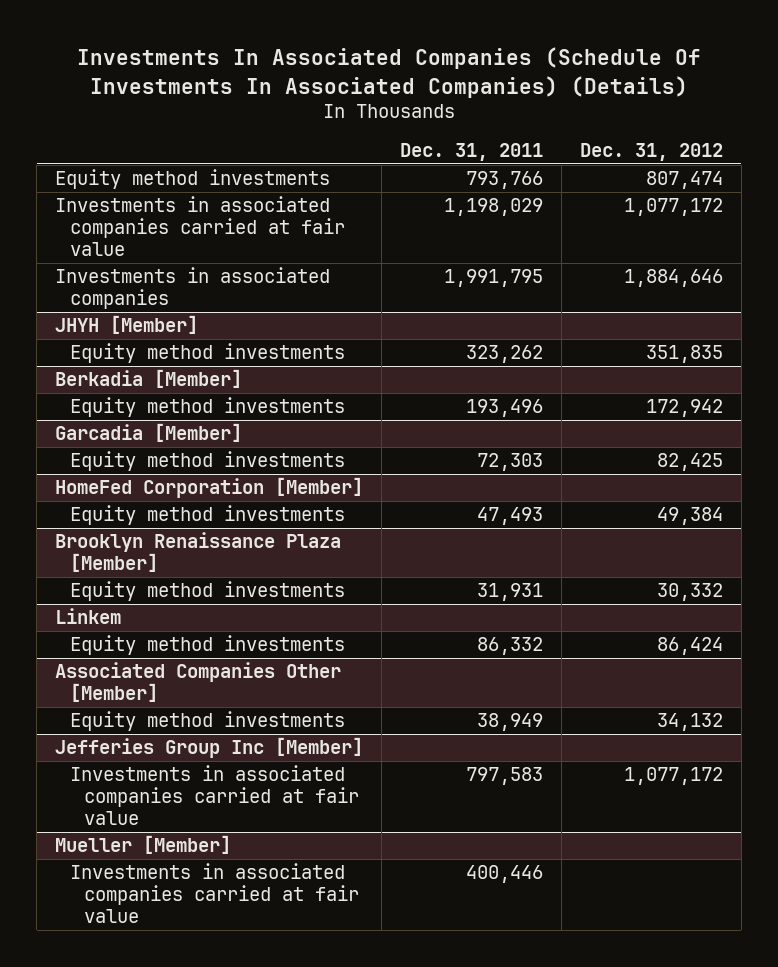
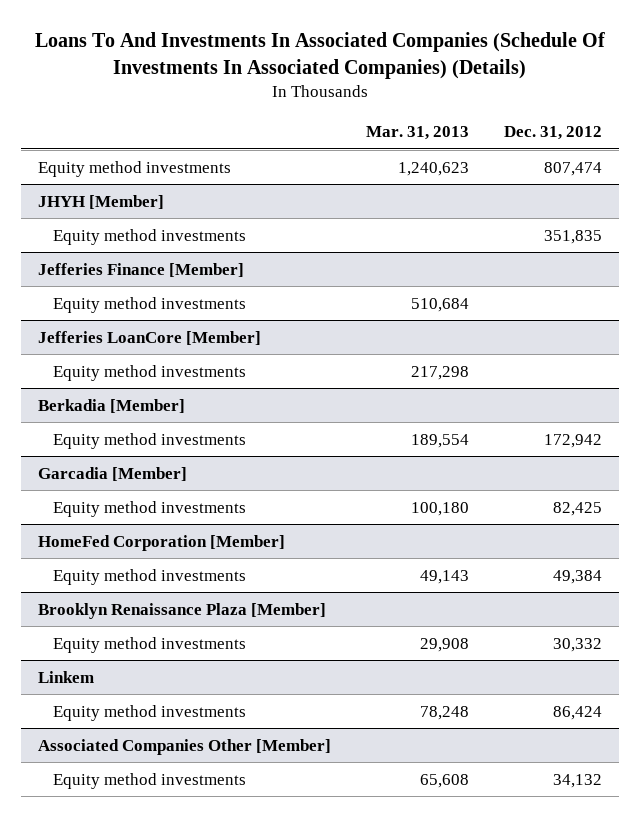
- Investments In Associated Companies (Schedule Of Investments In Associated Companies) (Details)
+ Loans To And Investments In Associated Companies (Schedule Of Investments In Associated Companies) (Details)
- | Dec. 31, 2011 | Dec. 31, 2012
+ | Mar. 31, 2013 | Dec. 31, 2012
- Investments in associated companies carried at fair value | 1,198,029 | 1,077,172
- Investments in associated companies | 1,991,795 | 1,884,646
+ Jefferies Finance [Member]
+ Equity method investments | 510,684 |
+ Jefferies LoanCore [Member]
+ Equity method investments | 217,298 |
- Jefferies Group Inc [Member]
- Investments in associated companies carried at fair value | 797,583 | 1,077,172
- Mueller [Member]
- Investments in associated companies carried at fair value | 400,446 |

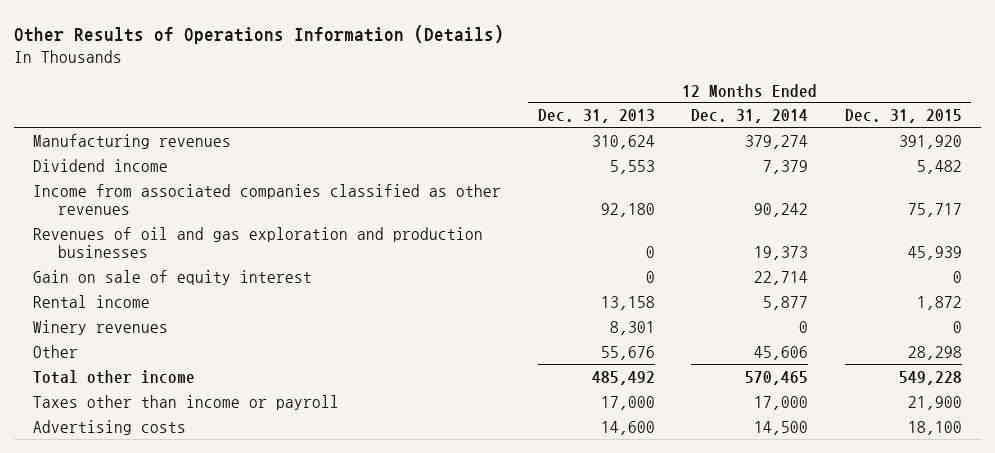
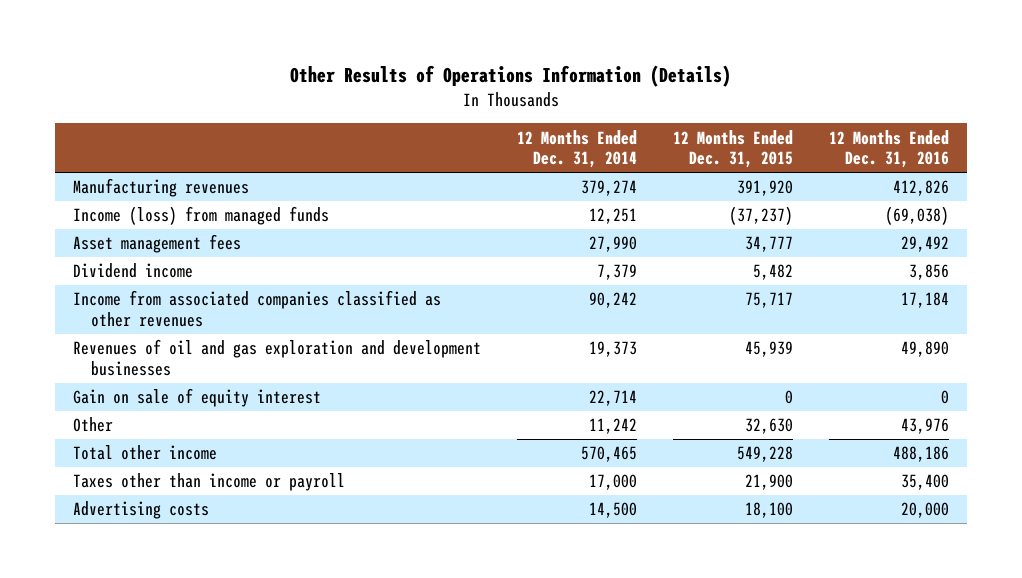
- | 12 Months Ended Dec. 31, 2013 | 12 Months Ended Dec. 31, 2014 | 12 Months Ended Dec. 31, 2015
+ | 12 Months Ended Dec. 31, 2014 | 12 Months Ended Dec. 31, 2015 | 12 Months Ended Dec. 31, 2016
+ Income (loss) from managed funds | 12,251 | (37,237) | (69,038)
+ Asset management fees | 27,990 | 34,777 | 29,492
- Revenues of oil and gas exploration and production businesses | 0 | 19,373 | 45,939
+ Revenues of oil and gas exploration and development businesses | 19,373 | 45,939 | 49,890
- Rental income | 13,158 | 5,877 | 1,872
- Winery revenues | 8,301 | 0 | 0
- Other | 55,676 | 45,606 | 28,298
+ Other | 11,242 | 32,630 | 43,976

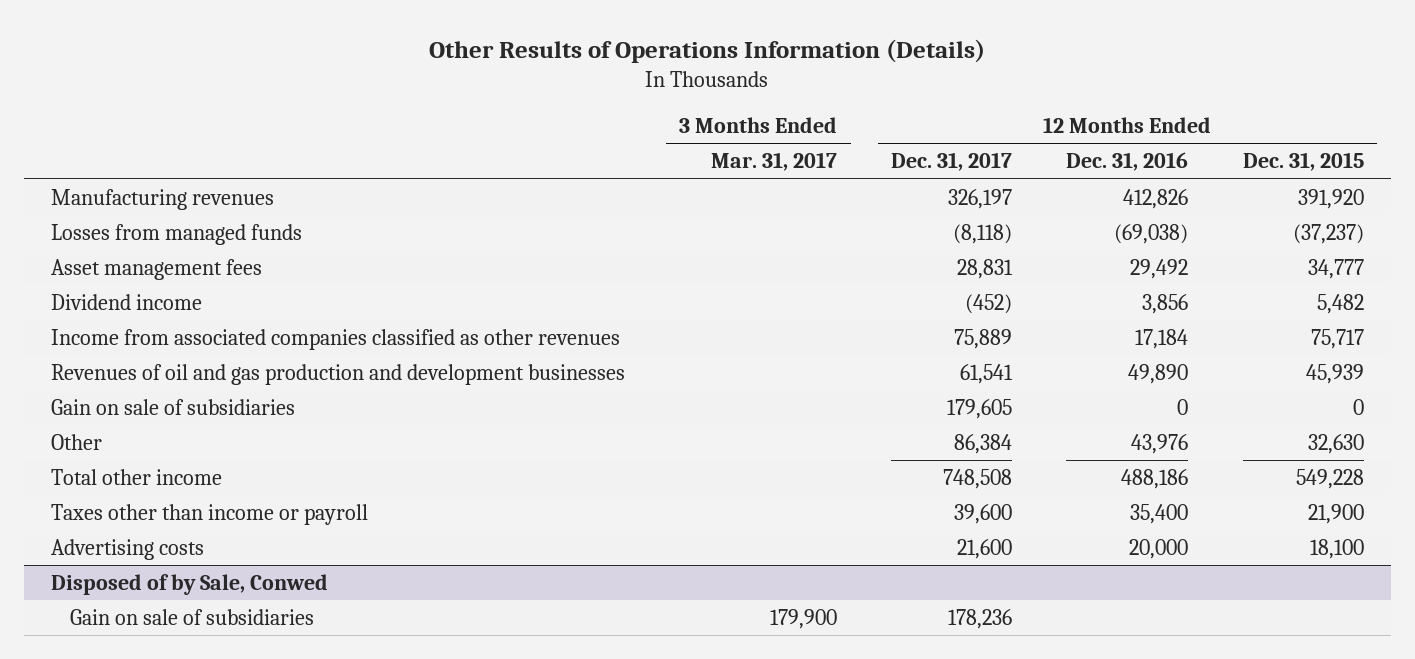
- | 12 Months Ended Dec. 31, 2014 | 12 Months Ended Dec. 31, 2015 | 12 Months Ended Dec. 31, 2016
+ | 3 Months Ended Mar. 31, 2017 | 12 Months Ended Dec. 31, 2017 | 12 Months Ended Dec. 31, 2016 | 12 Months Ended Dec. 31, 2015
- Income (loss) from managed funds | 12,251 | (37,237) | (69,038)
+ Losses from managed funds | | (8,118) | (69,038) | (37,237)
- Revenues of oil and gas exploration and development businesses | 19,373 | 45,939 | 49,890
- Gain on sale of equity interest | 22,714 | 0 | 0
+ Revenues of oil and gas production and development businesses | | 61,541 | 49,890 | 45,939
+ Gain on sale of subsidiaries | | 179,605 | 0 | 0
+ Disposed of by Sale, Conwed
+ Gain on sale of subsidiaries | 179,900 | 178,236 | |

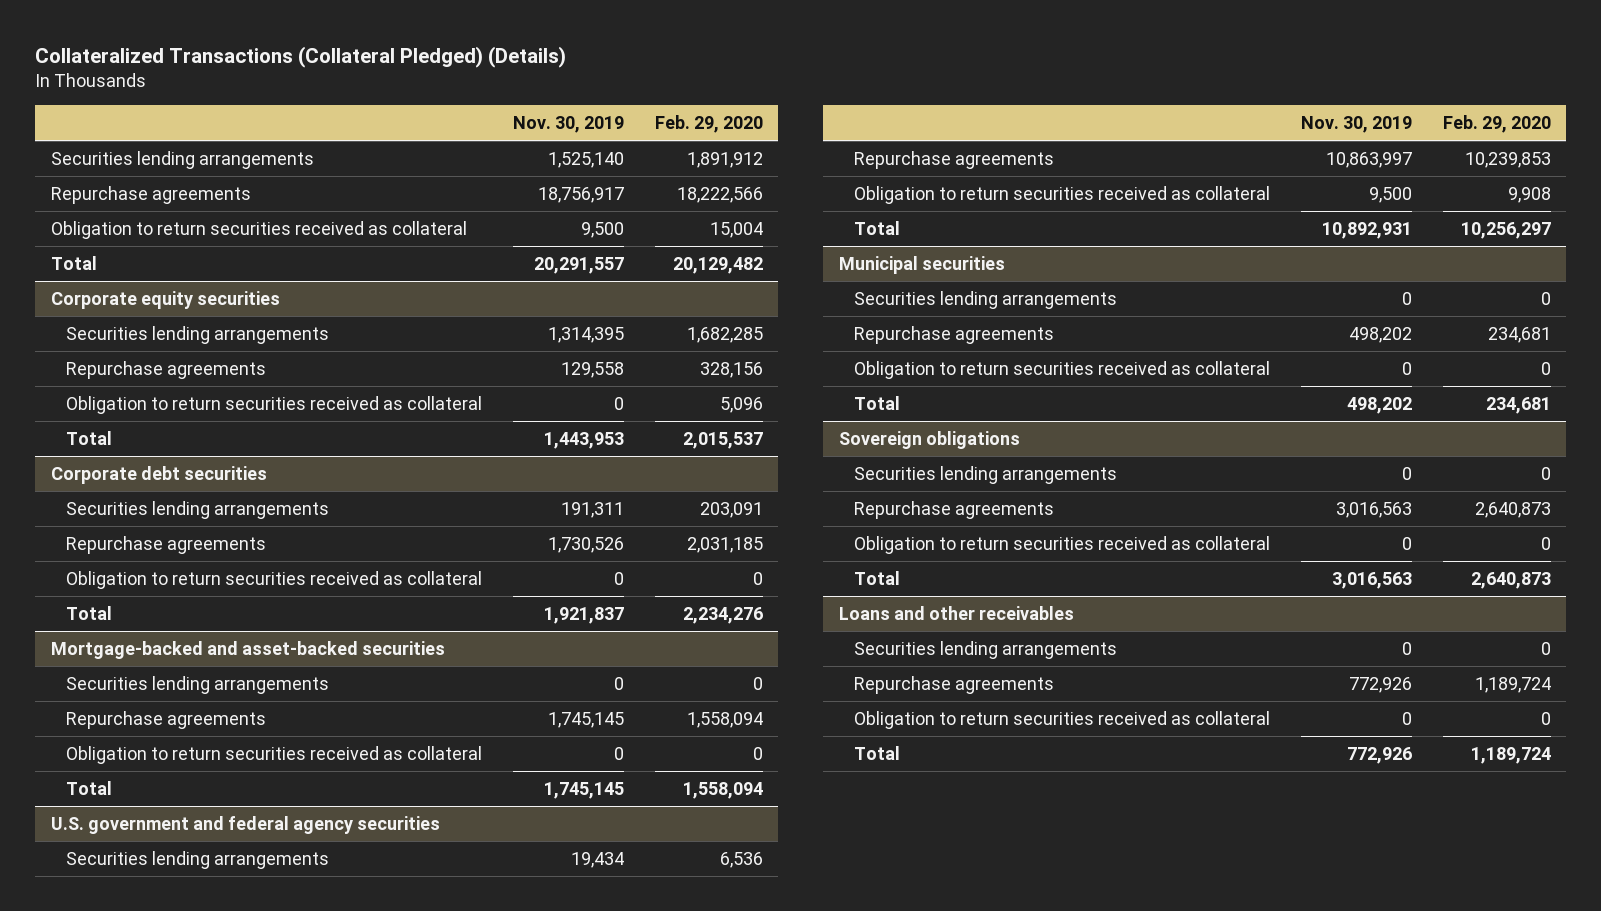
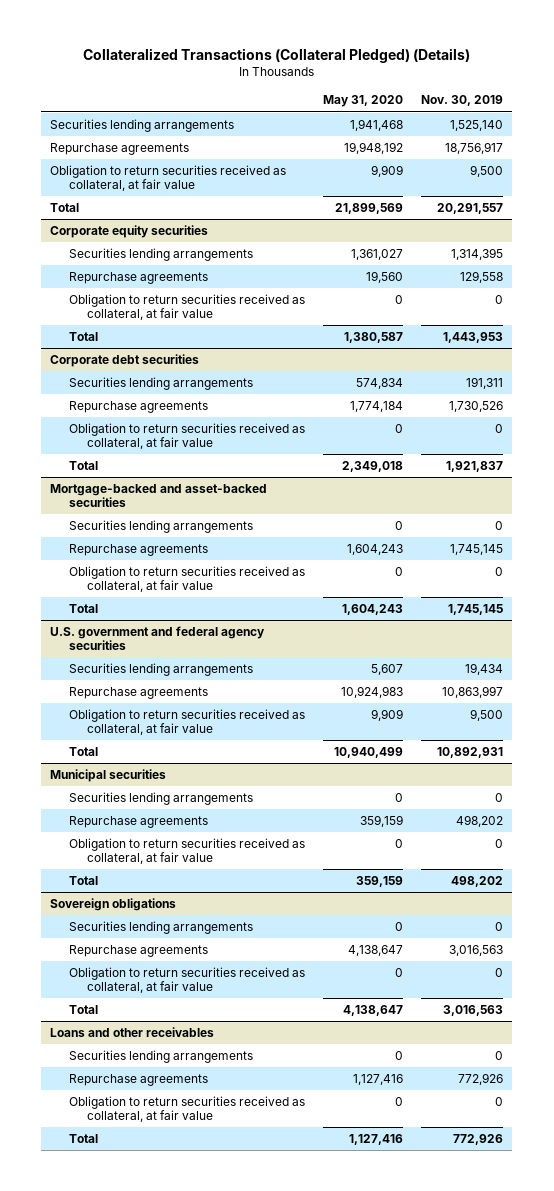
- | Nov. 30, 2019 | Feb. 29, 2020
+ | May 31, 2020 | Nov. 30, 2019
- Obligation to return securities received as collateral | 9,500 | 15,004
+ Obligation to return securities received as collateral, at fair value | 9,909 | 9,500
@ Corporate equity securities
- Obligation to return securities received as collateral | 0 | 5,096
+ Obligation to return securities received as collateral, at fair value | 0 | 0
@ Corporate debt securities
- Obligation to return securities received as collateral | 0 | 0
+ Obligation to return securities received as collateral, at fair value | 0 | 0
@ Mortgage-backed and asset-backed securities
- Obligation to return securities received as collateral | 0 | 0
+ Obligation to return securities received as collateral, at fair value | 0 | 0
@ U.S. government and federal agency securities
- Obligation to return securities received as collateral | 9,500 | 9,908
+ Obligation to return securities received as collateral, at fair value | 9,909 | 9,500
@ Municipal securities
- Obligation to return securities received as collateral | 0 | 0
+ Obligation to return securities received as collateral, at fair value | 0 | 0
@ Sovereign obligations
- Obligation to return securities received as collateral | 0 | 0
+ Obligation to return securities received as collateral, at fair value | 0 | 0
@ Loans and other receivables
- Obligation to return securities received as collateral | 0 | 0
+ Obligation to return securities received as collateral, at fair value | 0 | 0

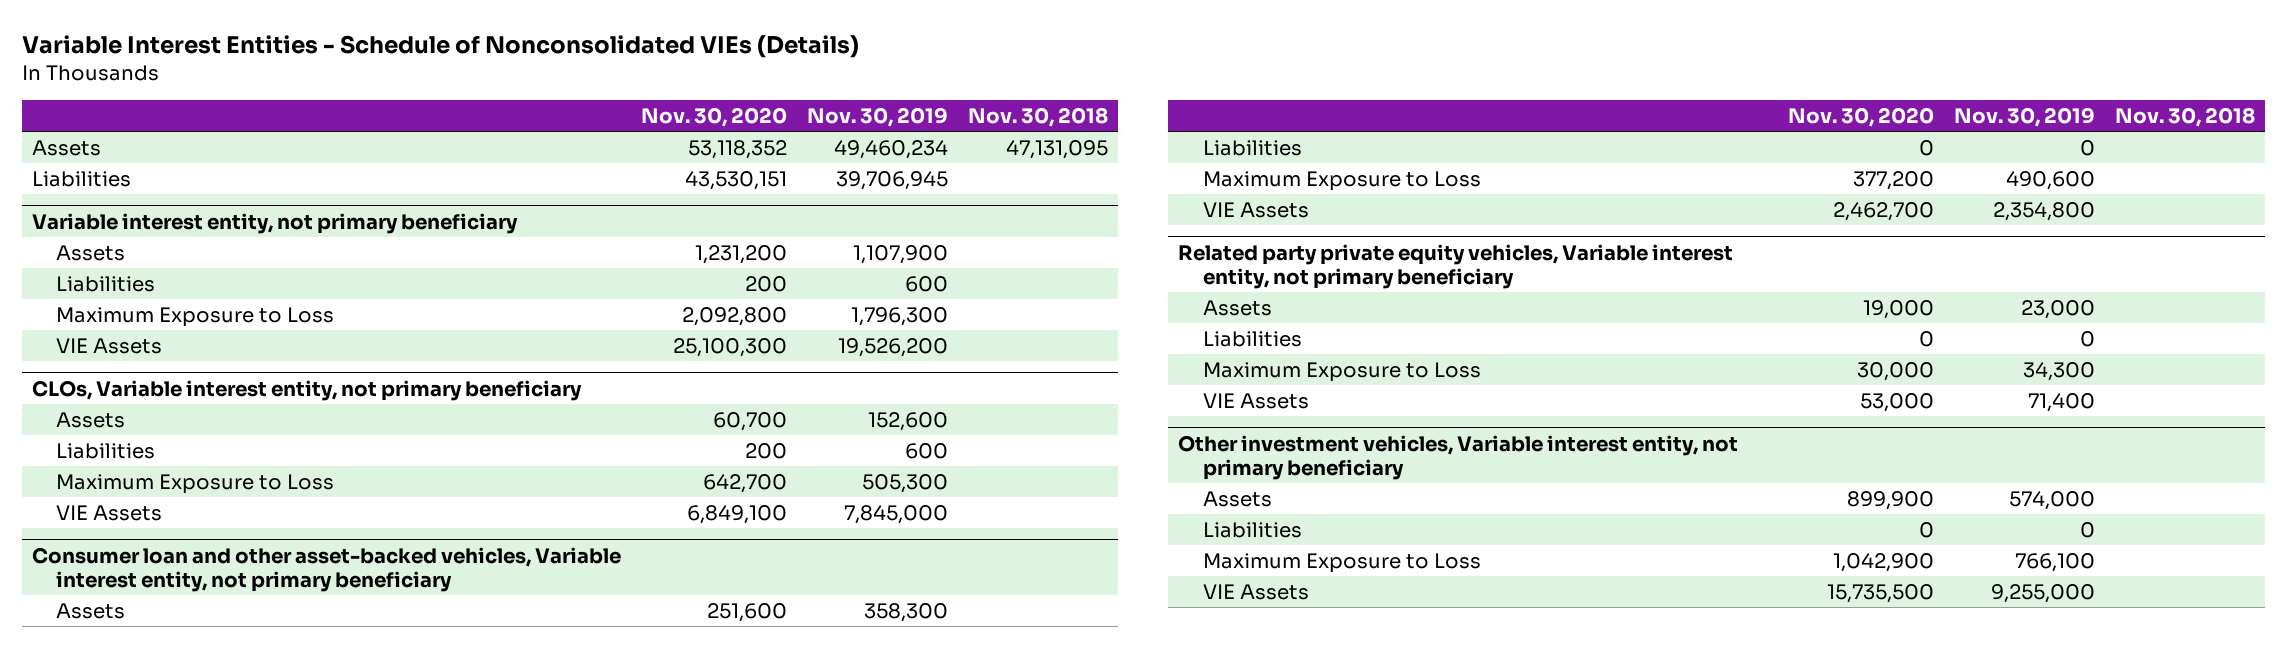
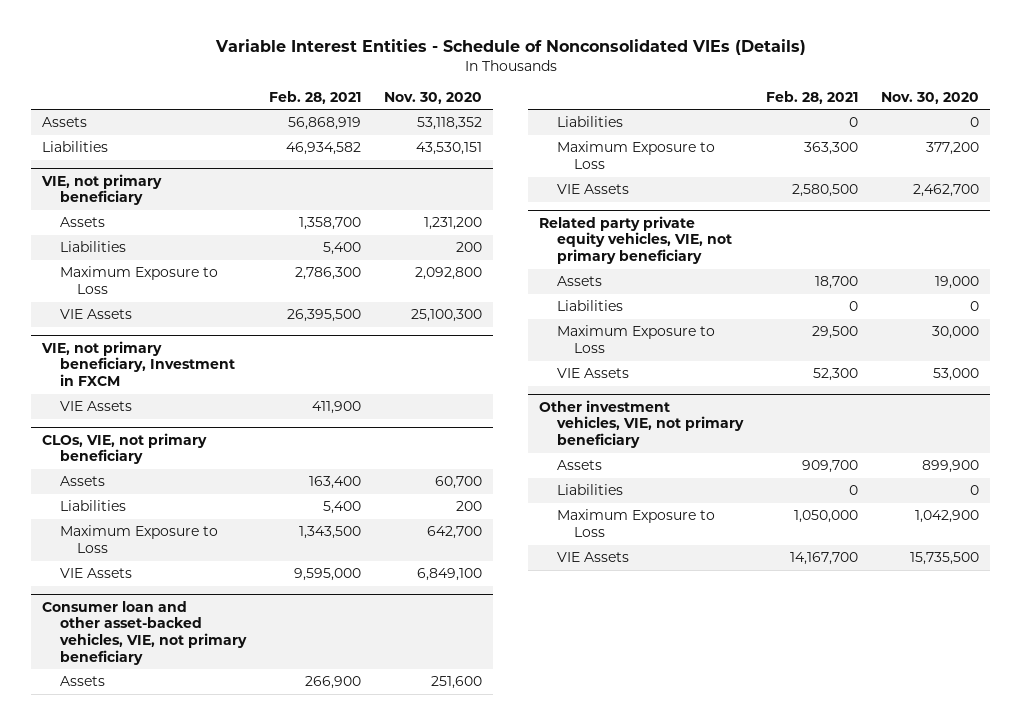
- | Nov. 30, 2020 | Nov. 30, 2019 | Nov. 30, 2018
+ | Feb. 28, 2021 | Nov. 30, 2020
- Variable interest entity, not primary beneficiary
+ VIE, not primary beneficiary
- CLOs, Variable interest entity, not primary beneficiary
+ VIE, not primary beneficiary, Investment in FXCM
+ VIE Assets | 411,900 |
+ CLOs, VIE, not primary beneficiary
- Consumer loan and other asset-backed vehicles, Variable interest entity, not primary beneficiary
+ Consumer loan and other asset-backed vehicles, VIE, not primary beneficiary
- Related party private equity vehicles, Variable interest entity, not primary beneficiary
+ Related party private equity vehicles, VIE, not primary beneficiary
- Other investment vehicles, Variable interest entity, not primary beneficiary
+ Other investment vehicles, VIE, not primary beneficiary

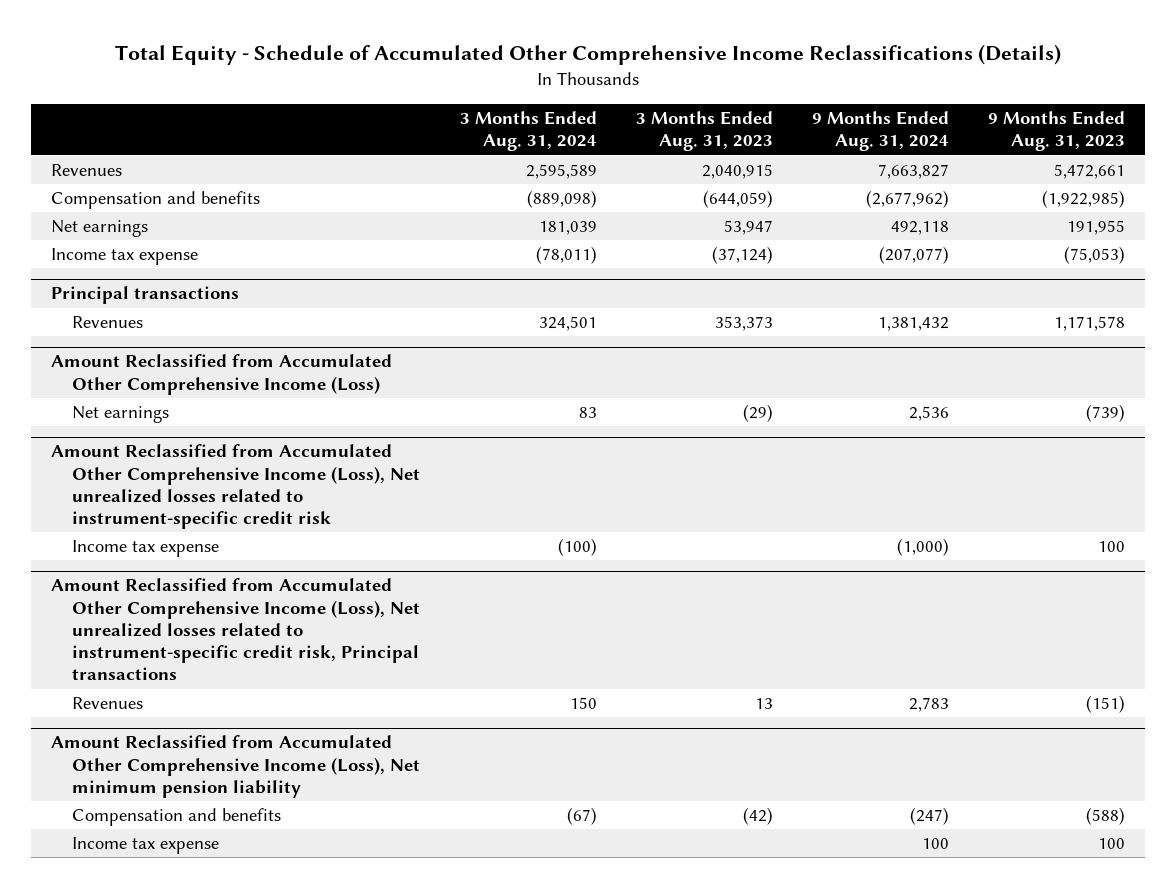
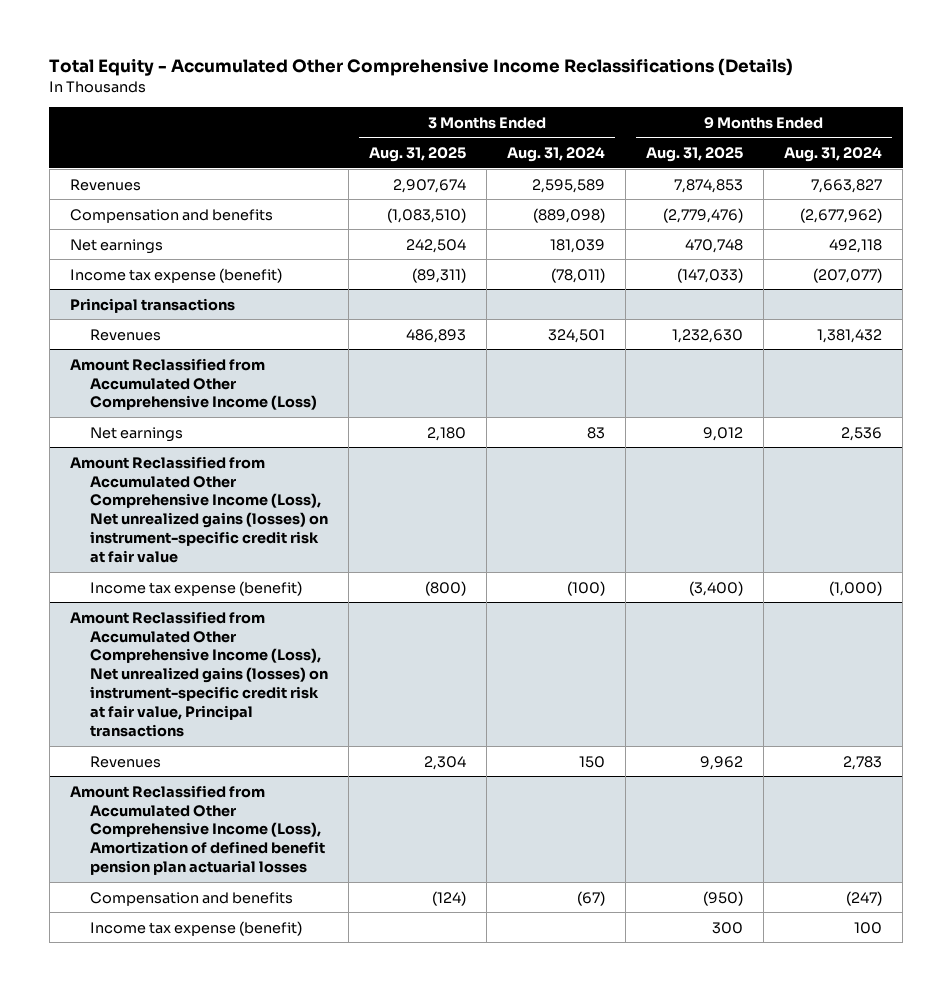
- Total Equity - Schedule of Accumulated Other Comprehensive Income Reclassifications (Details)
+ Total Equity - Accumulated Other Comprehensive Income Reclassifications (Details)
- | 3 Months Ended Aug. 31, 2024 | 3 Months Ended Aug. 31, 2023 | 9 Months Ended Aug. 31, 2024 | 9 Months Ended Aug. 31, 2023
+ | 3 Months Ended Aug. 31, 2025 | 3 Months Ended Aug. 31, 2024 | 9 Months Ended Aug. 31, 2025 | 9 Months Ended Aug. 31, 2024
- Income tax expense | (78,011) | (37,124) | (207,077) | (75,053)
+ Income tax expense (benefit) | (89,311) | (78,011) | (147,033) | (207,077)
- Amount Reclassified from Accumulated Other Comprehensive Income (Loss), Net unrealized losses related to instrument-specific credit risk
- Income tax expense | (100) | | (1,000) | 100
- Amount Reclassified from Accumulated Other Comprehensive Income (Loss), Net unrealized losses related to instrument-specific credit risk, Principal transactions
+ Amount Reclassified from Accumulated Other Comprehensive Income (Loss), Net unrealized gains (losses) on instrument-specific credit risk at fair value
+ Income tax expense (benefit) | (800) | (100) | (3,400) | (1,000)
+ Amount Reclassified from Accumulated Other Comprehensive Income (Loss), Net unrealized gains (losses) on instrument-specific credit risk at fair value, Principal transactions
- Amount Reclassified from Accumulated Other Comprehensive Income (Loss), Net minimum pension liability
+ Amount Reclassified from Accumulated Other Comprehensive Income (Loss), Amortization of defined benefit pension plan actuarial losses
- Income tax expense | | | 100 | 100
+ Income tax expense (benefit) | | | 300 | 100

